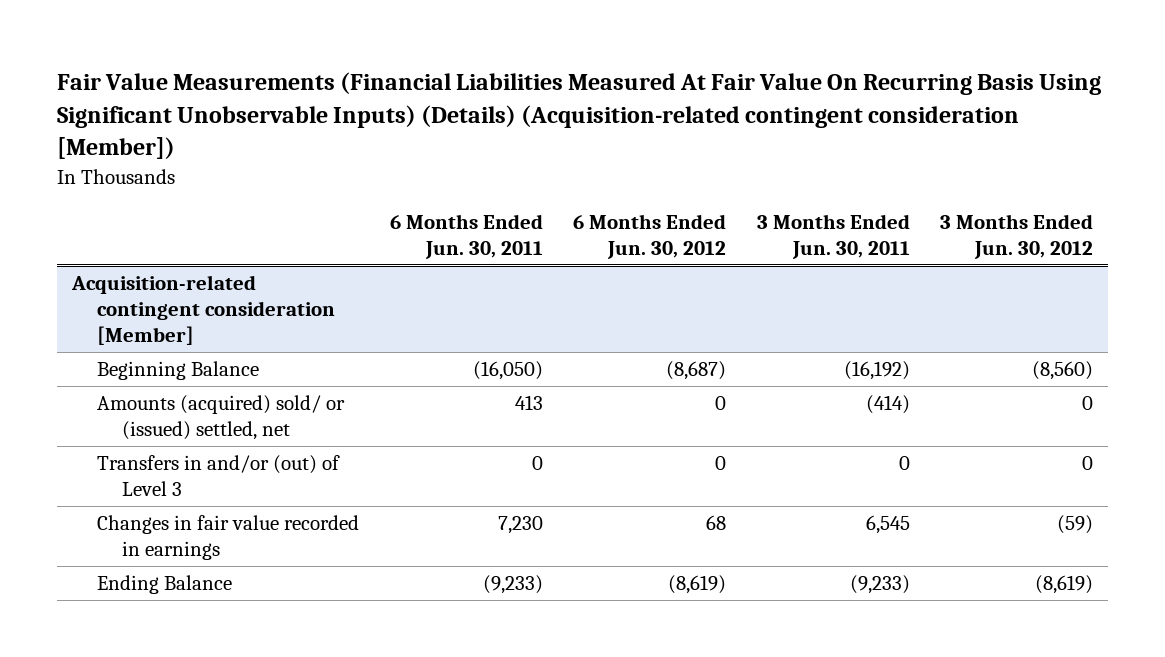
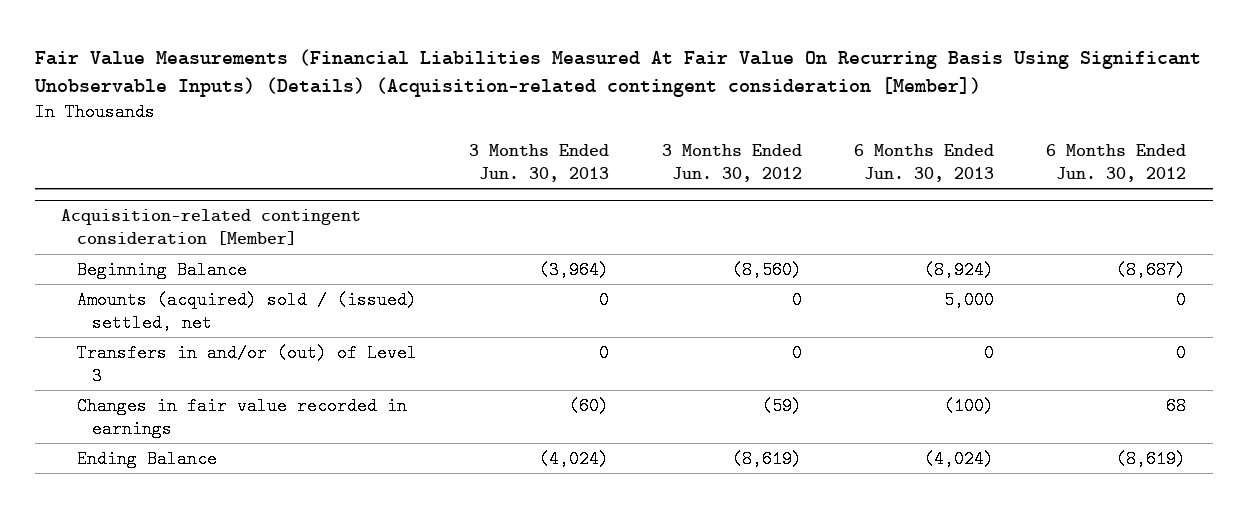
- | 6 Months Ended Jun. 30, 2011 | 6 Months Ended Jun. 30, 2012 | 3 Months Ended Jun. 30, 2011 | 3 Months Ended Jun. 30, 2012
+ | 3 Months Ended Jun. 30, 2013 | 3 Months Ended Jun. 30, 2012 | 6 Months Ended Jun. 30, 2013 | 6 Months Ended Jun. 30, 2012
@ Acquisition-related contingent consideration [Member]
- Amounts (acquired) sold/ or (issued) settled, net | 413 | 0 | (414) | 0
+ Amounts (acquired) sold / (issued) settled, net | 0 | 0 | 5,000 | 0

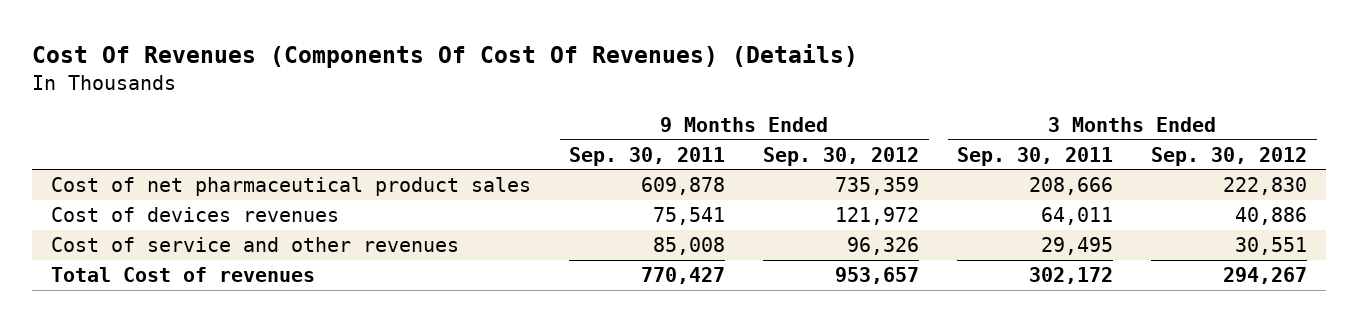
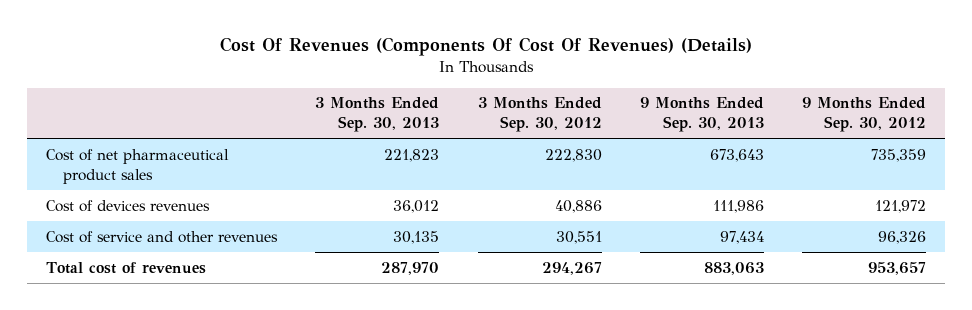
- | 9 Months Ended Sep. 30, 2011 | 9 Months Ended Sep. 30, 2012 | 3 Months Ended Sep. 30, 2011 | 3 Months Ended Sep. 30, 2012
+ | 3 Months Ended Sep. 30, 2013 | 3 Months Ended Sep. 30, 2012 | 9 Months Ended Sep. 30, 2013 | 9 Months Ended Sep. 30, 2012
- Total Cost of revenues | 770,427 | 953,657 | 302,172 | 294,267
+ Total cost of revenues | 287,970 | 294,267 | 883,063 | 953,657

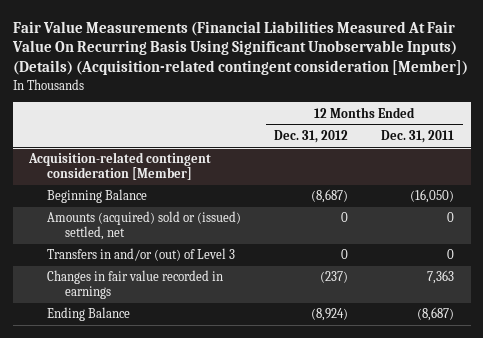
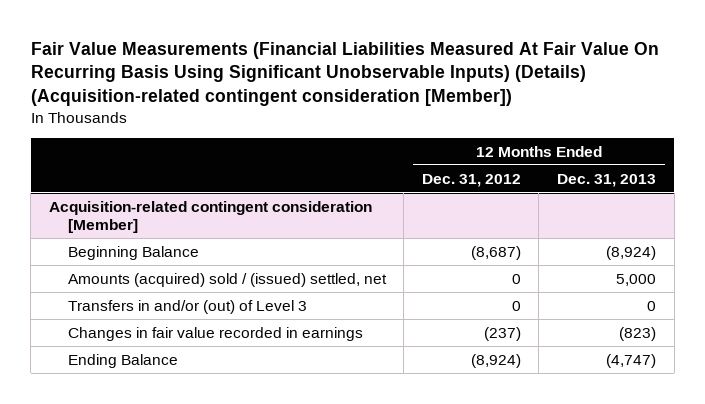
- | 12 Months Ended Dec. 31, 2012 | 12 Months Ended Dec. 31, 2011
+ | 12 Months Ended Dec. 31, 2012 | 12 Months Ended Dec. 31, 2013
@ Acquisition-related contingent consideration [Member]
- Amounts (acquired) sold or (issued) settled, net | 0 | 0
+ Amounts (acquired) sold / (issued) settled, net | 0 | 5,000

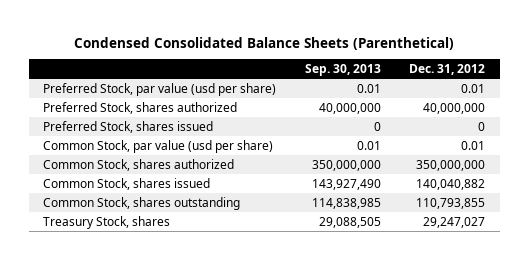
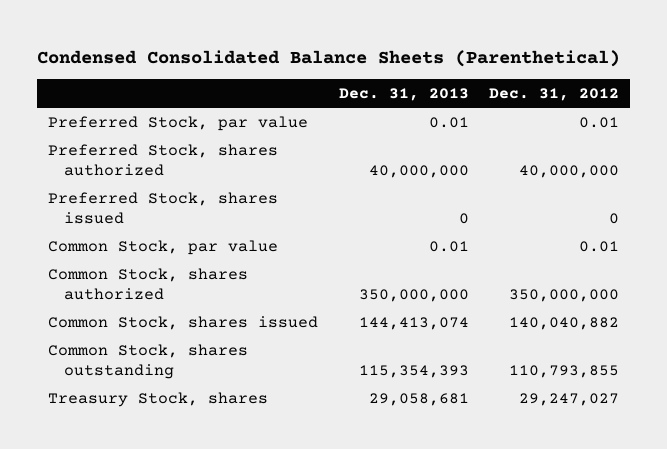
- | Sep. 30, 2013 | Dec. 31, 2012
+ | Dec. 31, 2013 | Dec. 31, 2012
- Preferred Stock, par value (usd per share) | 0.01 | 0.01
+ Preferred Stock, par value | 0.01 | 0.01
- Common Stock, par value (usd per share) | 0.01 | 0.01
+ Common Stock, par value | 0.01 | 0.01

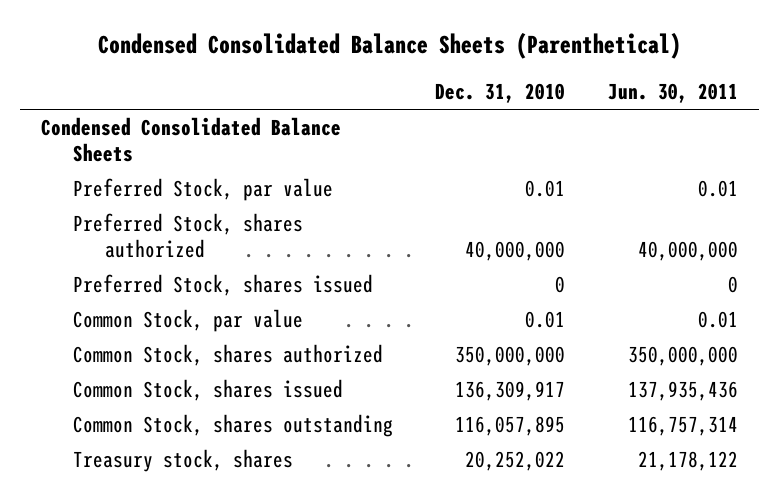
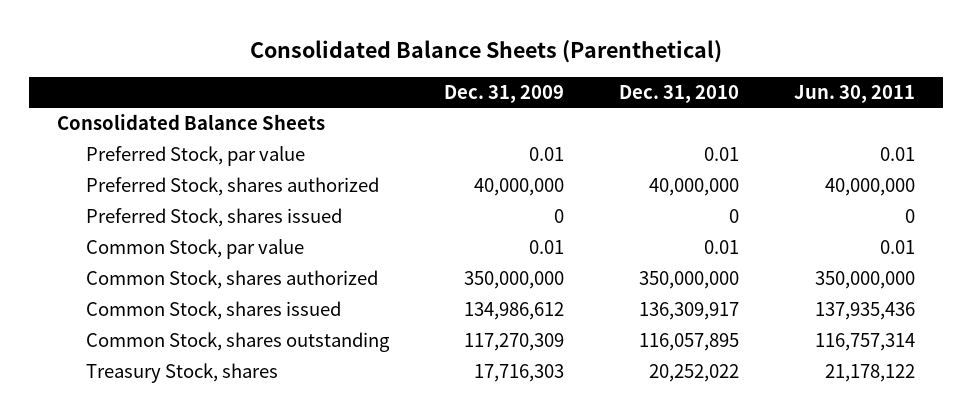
- Condensed Consolidated Balance Sheets (Parenthetical)
+ Consolidated Balance Sheets (Parenthetical)
- | Dec. 31, 2010 | Jun. 30, 2011
+ | Dec. 31, 2009 | Dec. 31, 2010 | Jun. 30, 2011
- Condensed Consolidated Balance Sheets
+ Consolidated Balance Sheets
- Treasury stock, shares | 20,252,022 | 21,178,122
+ Treasury Stock, shares | 17,716,303 | 20,252,022 | 21,178,122

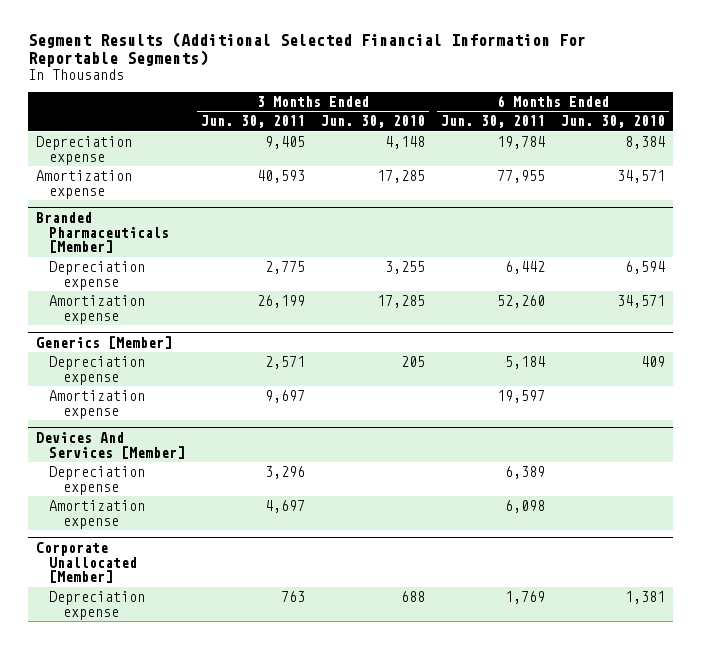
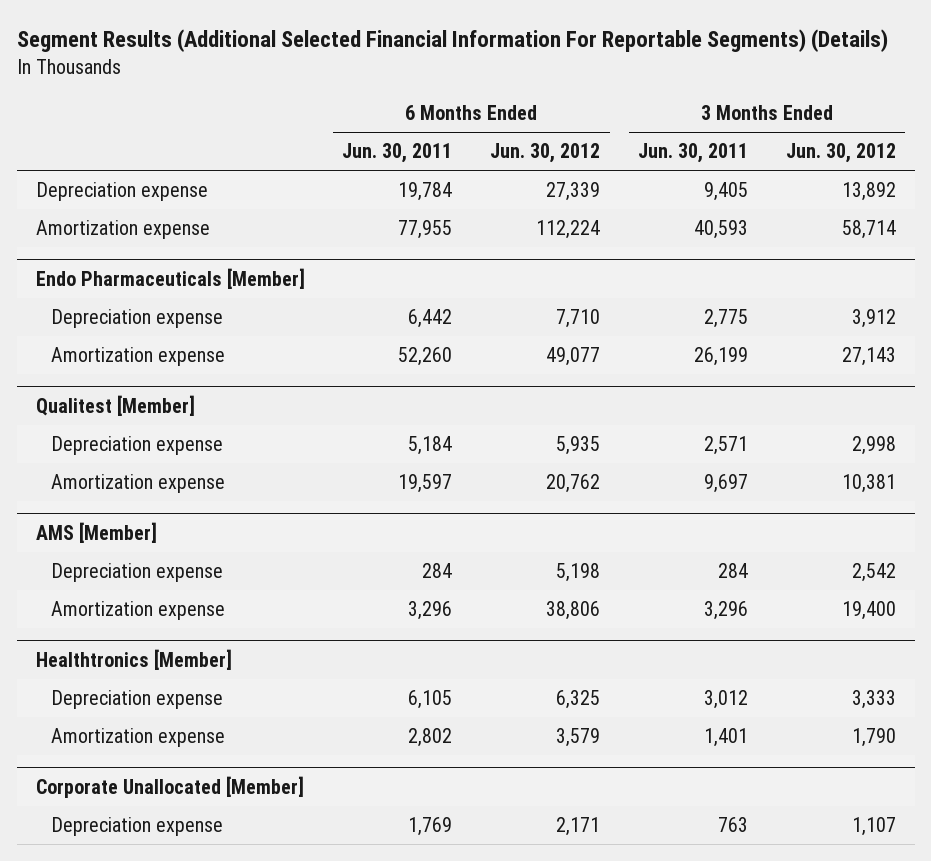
- Segment Results (Additional Selected Financial Information For Reportable Segments)
+ Segment Results (Additional Selected Financial Information For Reportable Segments) (Details)
- | 3 Months Ended Jun. 30, 2011 | 3 Months Ended Jun. 30, 2010 | 6 Months Ended Jun. 30, 2011 | 6 Months Ended Jun. 30, 2010
+ | 6 Months Ended Jun. 30, 2011 | 6 Months Ended Jun. 30, 2012 | 3 Months Ended Jun. 30, 2011 | 3 Months Ended Jun. 30, 2012
- Branded Pharmaceuticals [Member]
+ Endo Pharmaceuticals [Member]
- Generics [Member]
+ Qualitest [Member]
- Devices And Services [Member]
- Depreciation expense | 3,296 | | 6,389 |
- Amortization expense | 4,697 | | 6,098 |
+ AMS [Member]
+ Depreciation expense | 284 | 5,198 | 284 | 2,542
+ Amortization expense | 3,296 | 38,806 | 3,296 | 19,400
+ Healthtronics [Member]
+ Depreciation expense | 6,105 | 6,325 | 3,012 | 3,333
+ Amortization expense | 2,802 | 3,579 | 1,401 | 1,790

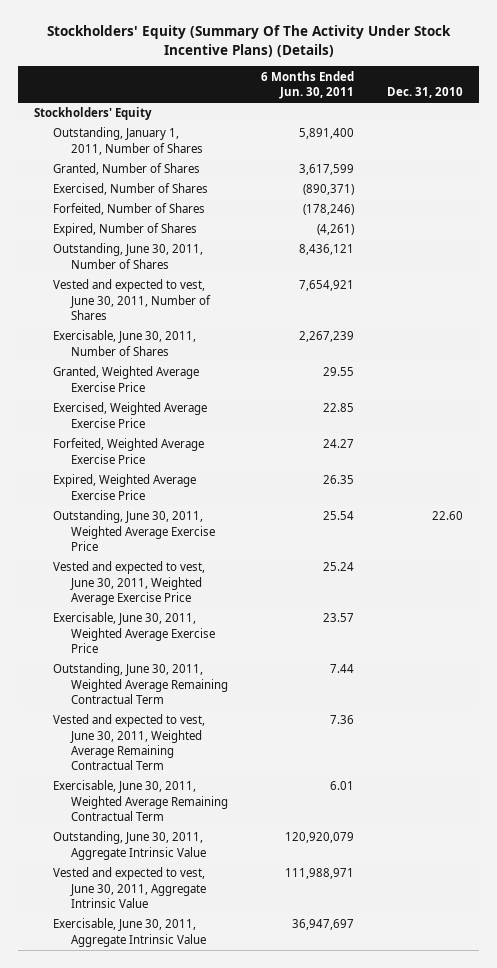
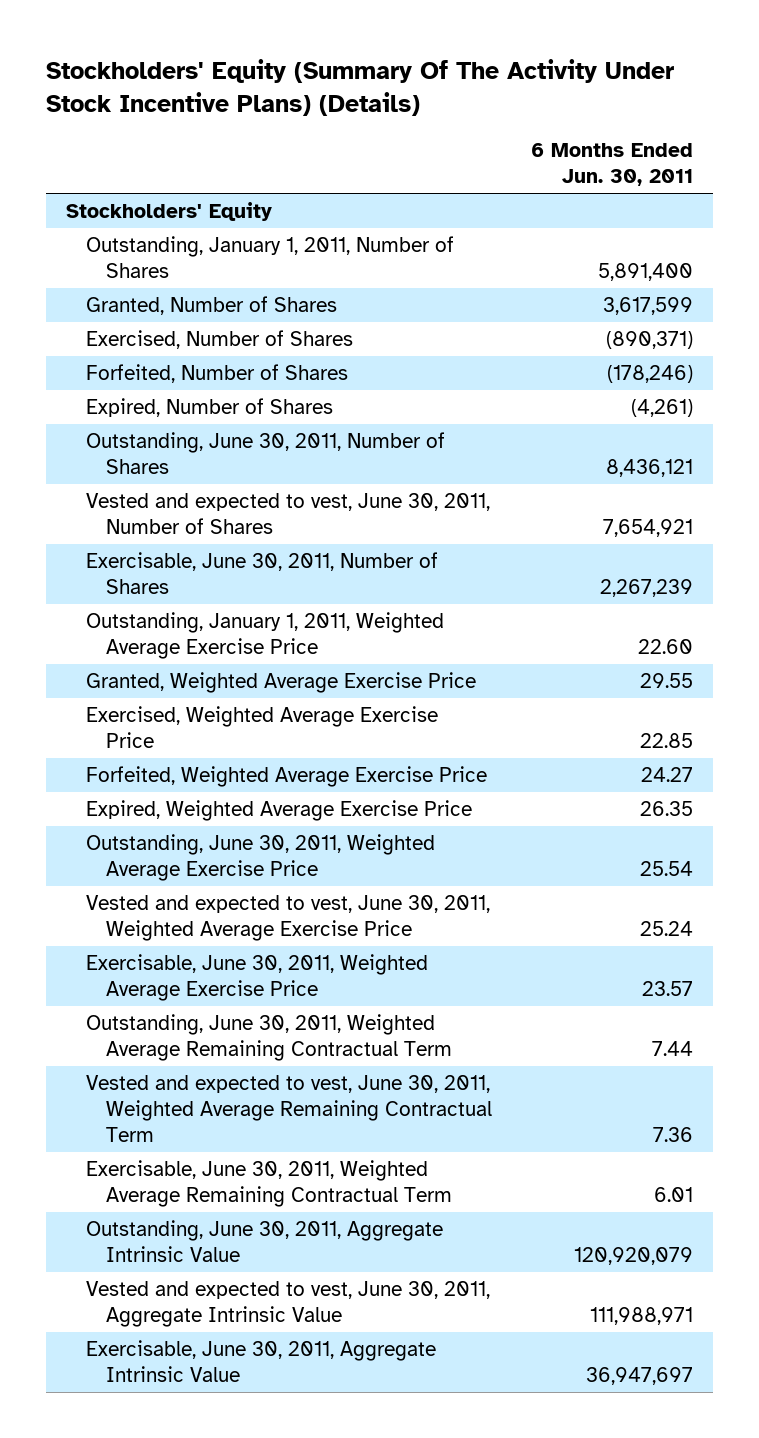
- | 6 Months Ended Jun. 30, 2011 | Dec. 31, 2010
+ | 6 Months Ended Jun. 30, 2011
+ Outstanding, January 1, 2011, Weighted Average Exercise Price | 22.60

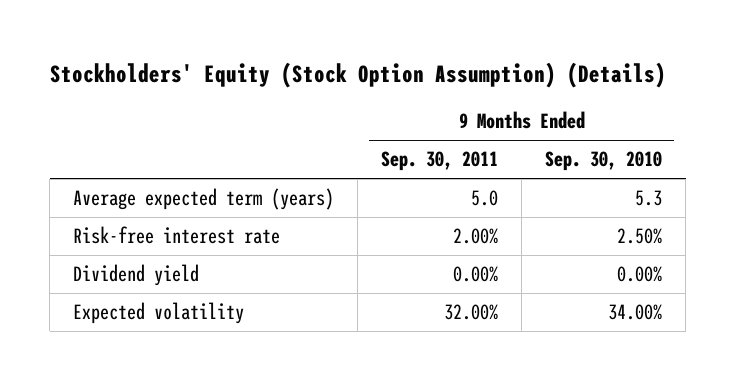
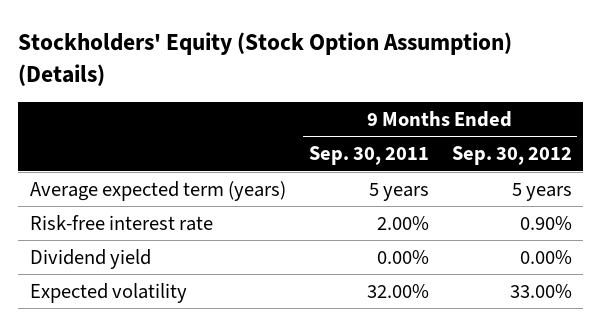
- | 9 Months Ended Sep. 30, 2011 | 9 Months Ended Sep. 30, 2010
+ | 9 Months Ended Sep. 30, 2011 | 9 Months Ended Sep. 30, 2012
- Average expected term (years) | 5.0 | 5.3
+ Average expected term (years) | 5 years | 5 years

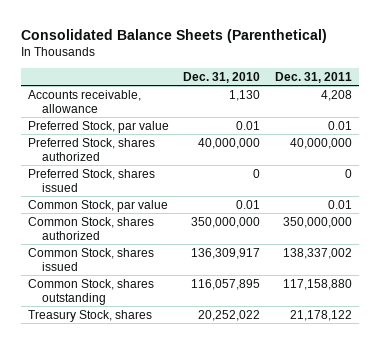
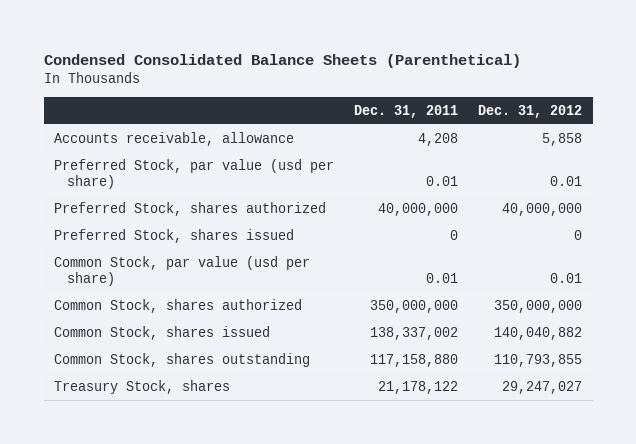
- Consolidated Balance Sheets (Parenthetical)
+ Condensed Consolidated Balance Sheets (Parenthetical)
- | Dec. 31, 2010 | Dec. 31, 2011
+ | Dec. 31, 2011 | Dec. 31, 2012
- Preferred Stock, par value | 0.01 | 0.01
+ Preferred Stock, par value (usd per share) | 0.01 | 0.01
- Common Stock, par value | 0.01 | 0.01
+ Common Stock, par value (usd per share) | 0.01 | 0.01

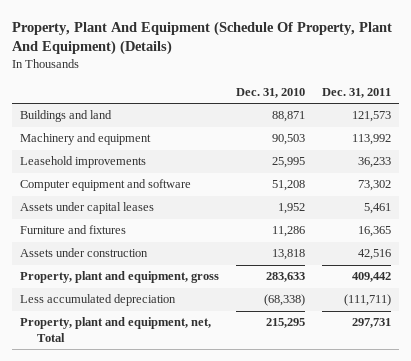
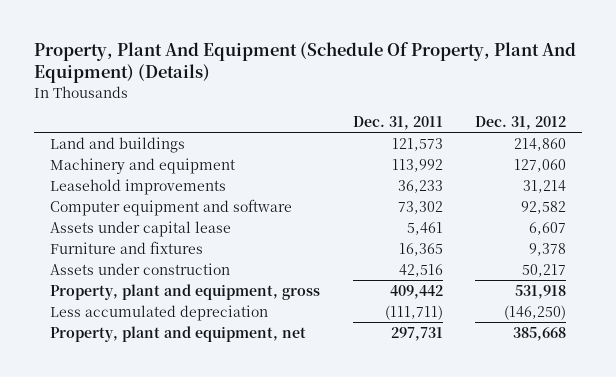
- | Dec. 31, 2010 | Dec. 31, 2011
+ | Dec. 31, 2011 | Dec. 31, 2012
- Buildings and land | 88,871 | 121,573
+ Land and buildings | 121,573 | 214,860
- Assets under capital leases | 1,952 | 5,461
+ Assets under capital lease | 5,461 | 6,607
- Property, plant and equipment, net, Total | 215,295 | 297,731
+ Property, plant and equipment, net | 297,731 | 385,668

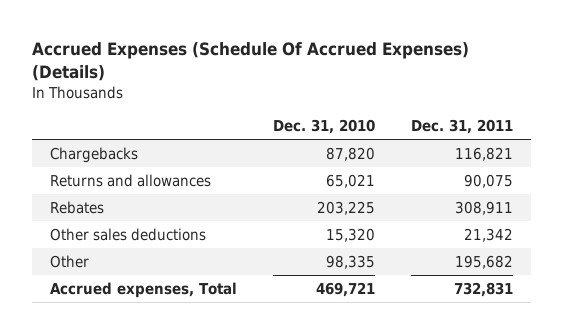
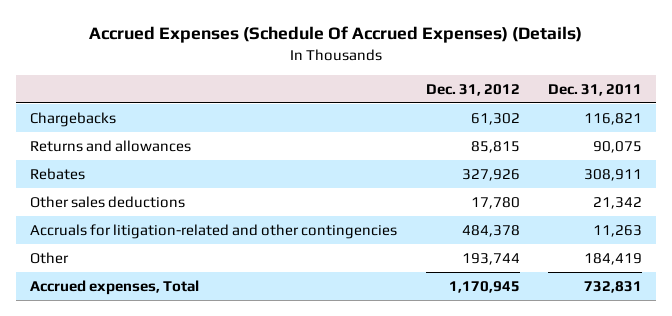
- | Dec. 31, 2010 | Dec. 31, 2011
+ | Dec. 31, 2012 | Dec. 31, 2011
- Other | 98,335 | 195,682
+ Accruals for litigation-related and other contingencies | 484,378 | 11,263
+ Other | 193,744 | 184,419

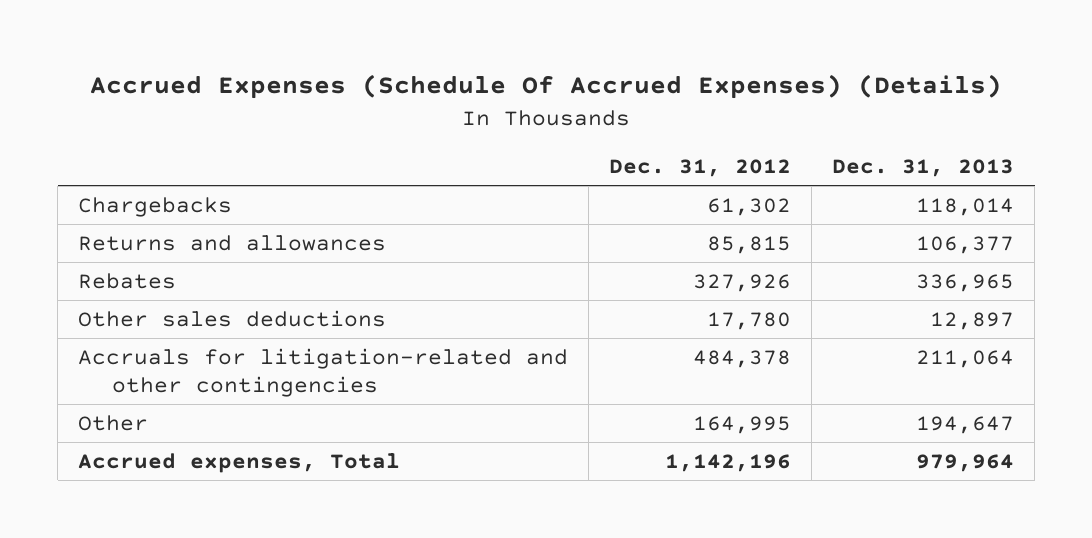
- | Dec. 31, 2012 | Dec. 31, 2011
+ | Dec. 31, 2012 | Dec. 31, 2013
- Other | 193,744 | 184,419
- Accrued expenses, Total | 1,170,945 | 732,831
+ Other | 164,995 | 194,647
+ Accrued expenses, Total | 1,142,196 | 979,964

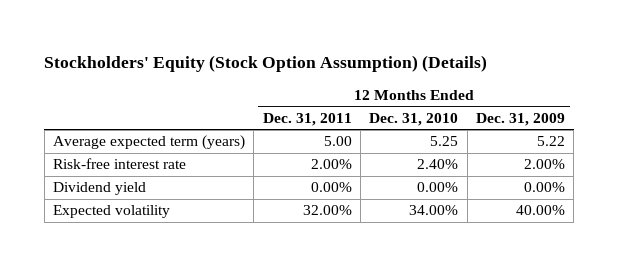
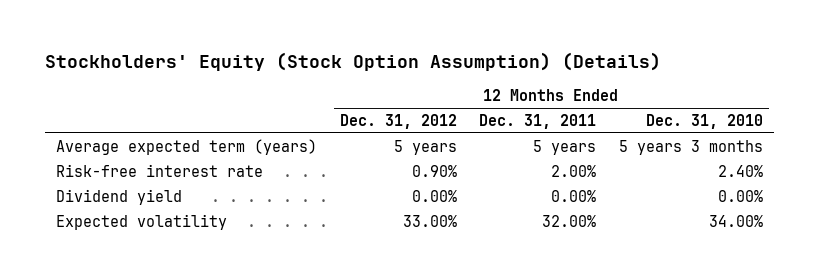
- | 12 Months Ended Dec. 31, 2011 | 12 Months Ended Dec. 31, 2010 | 12 Months Ended Dec. 31, 2009
+ | 12 Months Ended Dec. 31, 2012 | 12 Months Ended Dec. 31, 2011 | 12 Months Ended Dec. 31, 2010
- Average expected term (years) | 5.00 | 5.25 | 5.22
+ Average expected term (years) | 5 years | 5 years | 5 years 3 months

